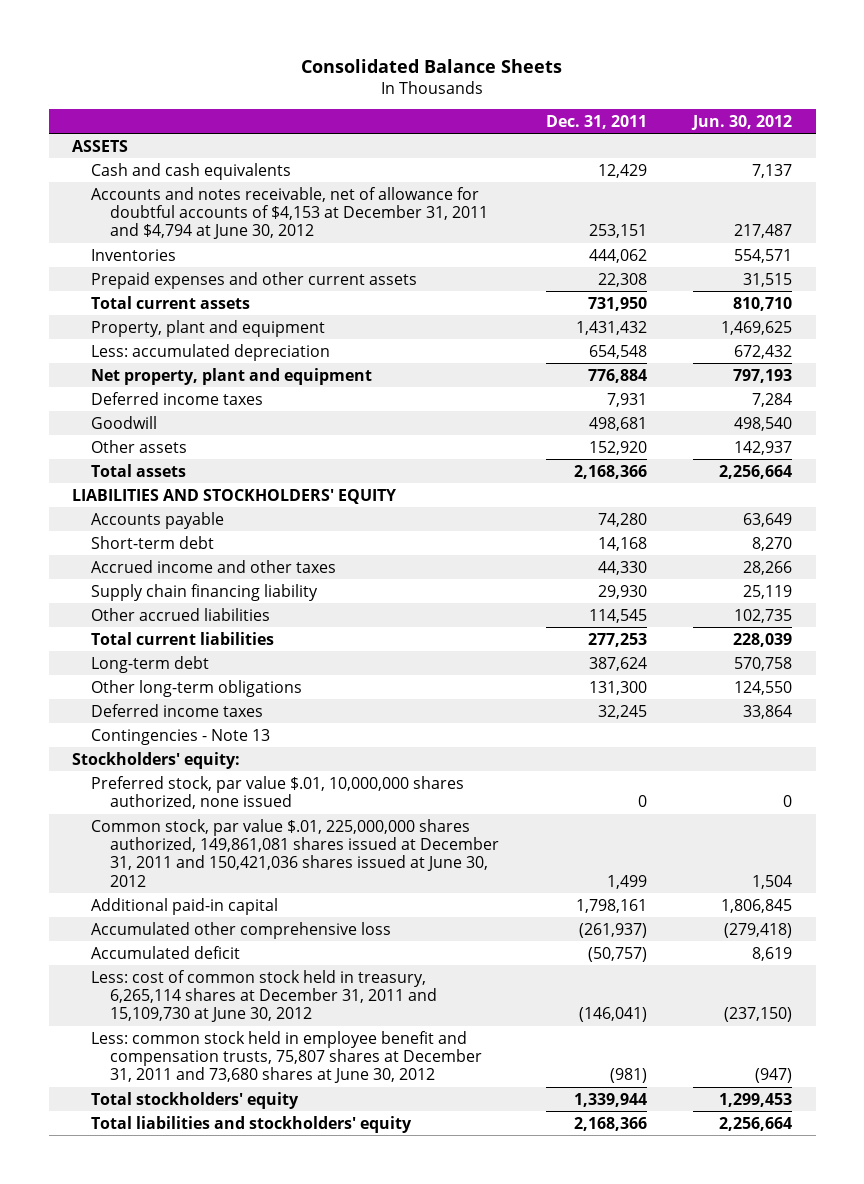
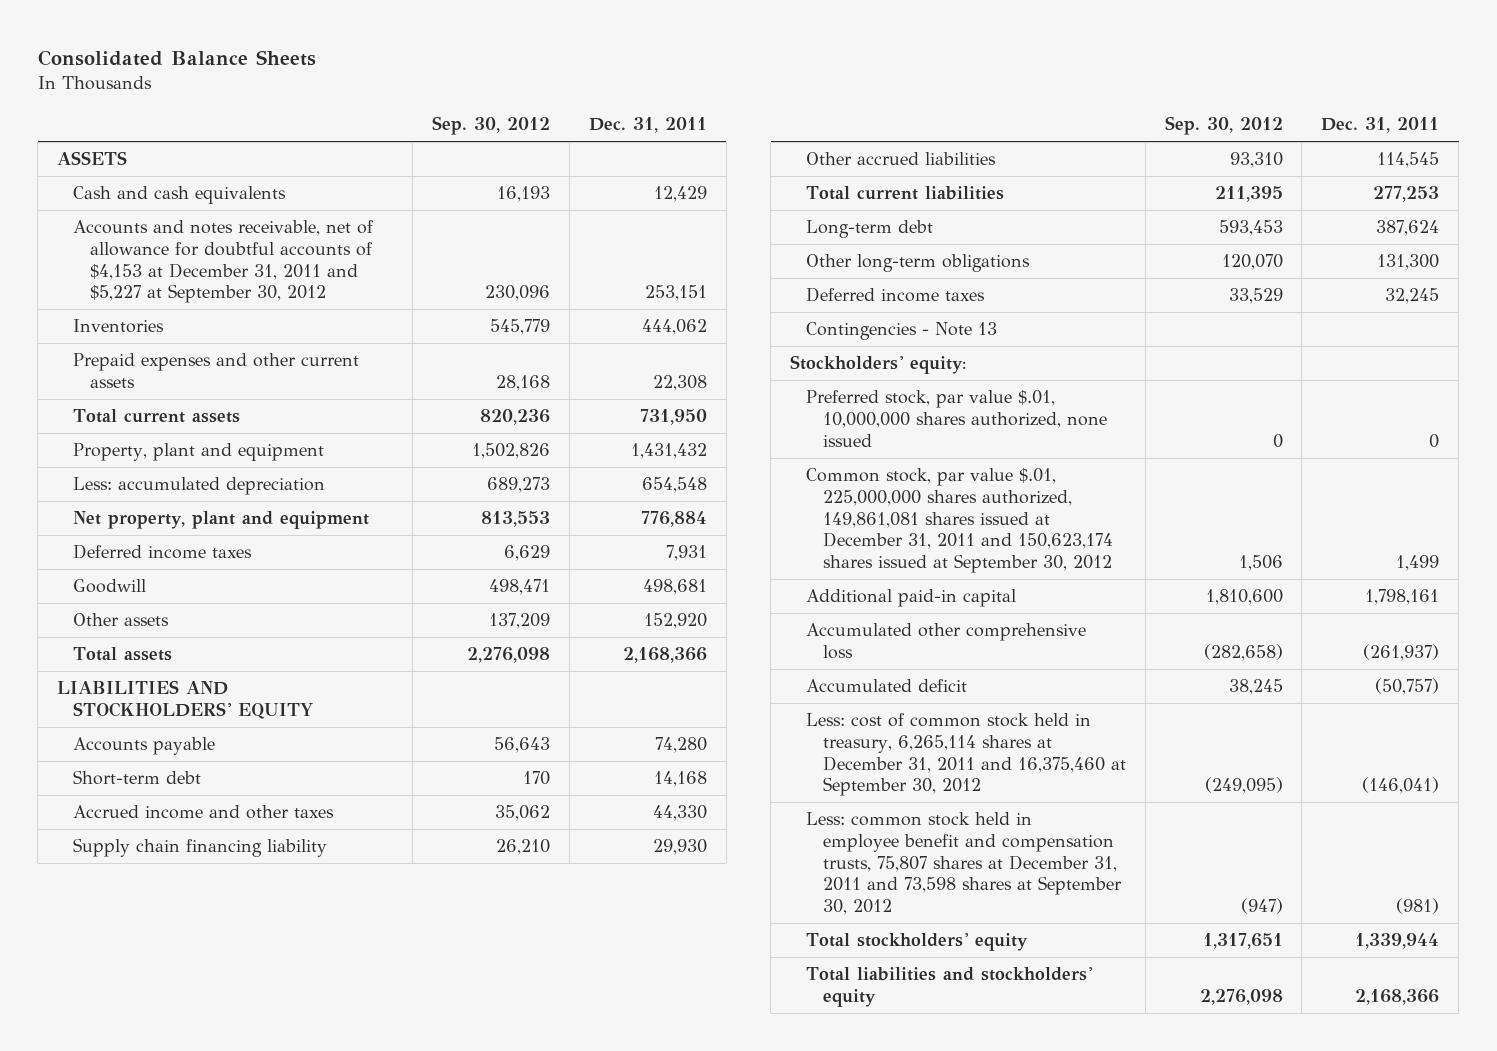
- | Dec. 31, 2011 | Jun. 30, 2012
+ | Sep. 30, 2012 | Dec. 31, 2011
- Accounts and notes receivable, net of allowance for doubtful accounts of $4,153 at December 31, 2011 and $4,794 at June 30, 2012 | 253,151 | 217,487
+ Accounts and notes receivable, net of allowance for doubtful accounts of $4,153 at December 31, 2011 and $5,227 at September 30, 2012 | 230,096 | 253,151
- Common stock, par value $.01, 225,000,000 shares authorized, 149,861,081 shares issued at December 31, 2011 and 150,421,036 shares issued at June 30, 2012 | 1,499 | 1,504
+ Common stock, par value $.01, 225,000,000 shares authorized, 149,861,081 shares issued at December 31, 2011 and 150,623,174 shares issued at September 30, 2012 | 1,506 | 1,499
- Less: cost of common stock held in treasury, 6,265,114 shares at December 31, 2011 and 15,109,730 at June 30, 2012 | (146,041) | (237,150)
- Less: common stock held in employee benefit and compensation trusts, 75,807 shares at December 31, 2011 and 73,680 shares at June 30, 2012 | (981) | (947)
+ Less: cost of common stock held in treasury, 6,265,114 shares at December 31, 2011 and 16,375,460 at September 30, 2012 | (249,095) | (146,041)
+ Less: common stock held in employee benefit and compensation trusts, 75,807 shares at December 31, 2011 and 73,598 shares at September 30, 2012 | (947) | (981)

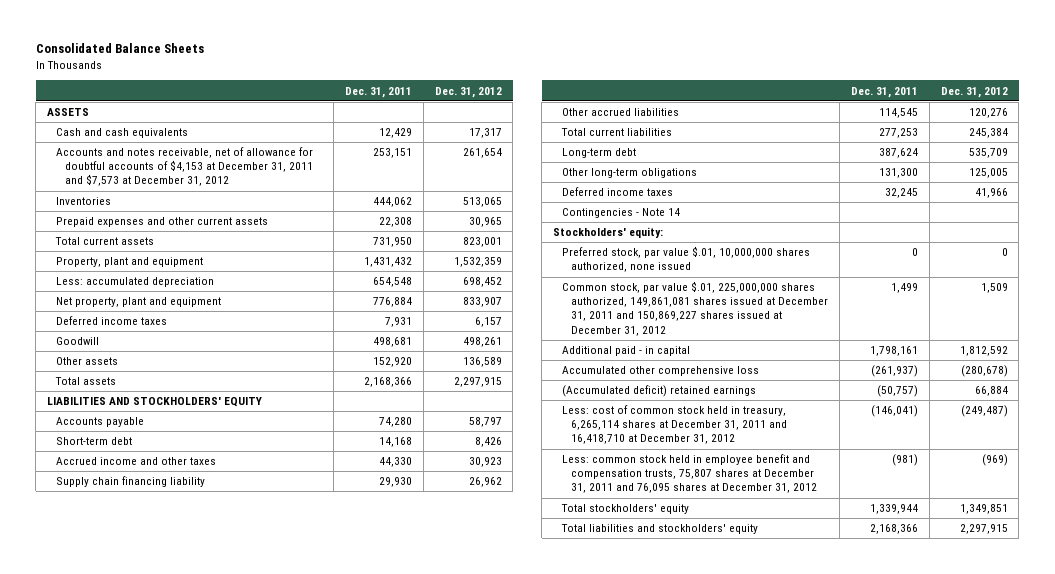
- | Sep. 30, 2012 | Dec. 31, 2011
+ | Dec. 31, 2011 | Dec. 31, 2012
- Accounts and notes receivable, net of allowance for doubtful accounts of $4,153 at December 31, 2011 and $5,227 at September 30, 2012 | 230,096 | 253,151
+ Accounts and notes receivable, net of allowance for doubtful accounts of $4,153 at December 31, 2011 and $7,573 at December 31, 2012 | 253,151 | 261,654
- Contingencies - Note 13
+ Contingencies - Note 14
- Common stock, par value $.01, 225,000,000 shares authorized, 149,861,081 shares issued at December 31, 2011 and 150,623,174 shares issued at September 30, 2012 | 1,506 | 1,499
- Additional paid-in capital | 1,810,600 | 1,798,161
+ Common stock, par value $.01, 225,000,000 shares authorized, 149,861,081 shares issued at December 31, 2011 and 150,869,227 shares issued at December 31, 2012 | 1,499 | 1,509
+ Additional paid - in capital | 1,798,161 | 1,812,592
- Accumulated deficit | 38,245 | (50,757)
- Less: cost of common stock held in treasury, 6,265,114 shares at December 31, 2011 and 16,375,460 at September 30, 2012 | (249,095) | (146,041)
- Less: common stock held in employee benefit and compensation trusts, 75,807 shares at December 31, 2011 and 73,598 shares at September 30, 2012 | (947) | (981)
+ (Accumulated deficit) retained earnings | (50,757) | 66,884
+ Less: cost of common stock held in treasury, 6,265,114 shares at December 31, 2011 and 16,418,710 at December 31, 2012 | (146,041) | (249,487)
+ Less: common stock held in employee benefit and compensation trusts, 75,807 shares at December 31, 2011 and 76,095 shares at December 31, 2012 | (981) | (969)

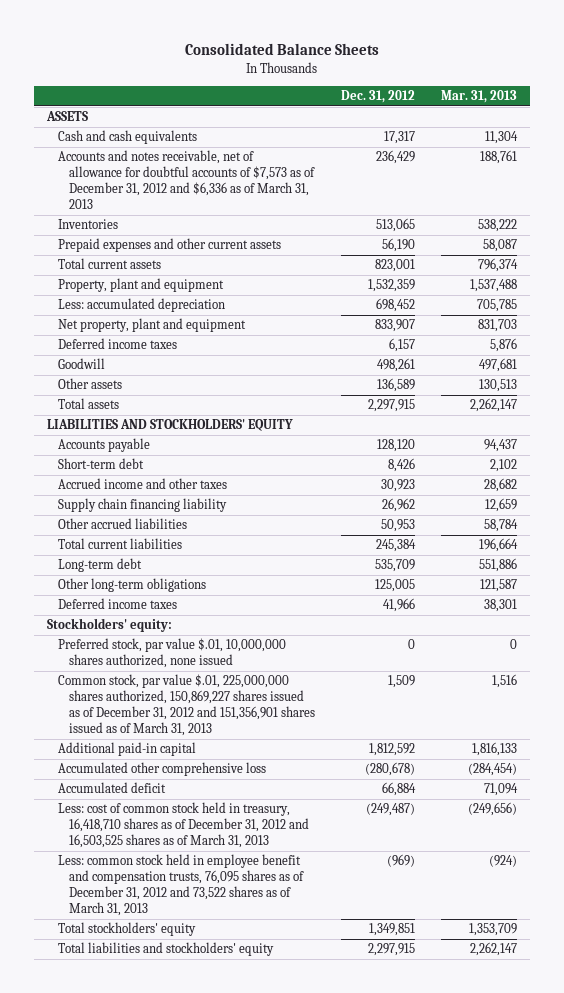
- | Dec. 31, 2011 | Dec. 31, 2012
+ | Dec. 31, 2012 | Mar. 31, 2013
- Accounts and notes receivable, net of allowance for doubtful accounts of $4,153 at December 31, 2011 and $7,573 at December 31, 2012 | 253,151 | 261,654
+ Accounts and notes receivable, net of allowance for doubtful accounts of $7,573 as of December 31, 2012 and $6,336 as of March 31, 2013 | 236,429 | 188,761
- Prepaid expenses and other current assets | 22,308 | 30,965
+ Prepaid expenses and other current assets | 56,190 | 58,087
- Accounts payable | 74,280 | 58,797
+ Accounts payable | 128,120 | 94,437
- Other accrued liabilities | 114,545 | 120,276
+ Other accrued liabilities | 50,953 | 58,784
- Contingencies - Note 14
- Common stock, par value $.01, 225,000,000 shares authorized, 149,861,081 shares issued at December 31, 2011 and 150,869,227 shares issued at December 31, 2012 | 1,499 | 1,509
- Additional paid - in capital | 1,798,161 | 1,812,592
+ Common stock, par value $.01, 225,000,000 shares authorized, 150,869,227 shares issued as of December 31, 2012 and 151,356,901 shares issued as of March 31, 2013 | 1,509 | 1,516
+ Additional paid-in capital | 1,812,592 | 1,816,133
- (Accumulated deficit) retained earnings | (50,757) | 66,884
- Less: cost of common stock held in treasury, 6,265,114 shares at December 31, 2011 and 16,418,710 at December 31, 2012 | (146,041) | (249,487)
- Less: common stock held in employee benefit and compensation trusts, 75,807 shares at December 31, 2011 and 76,095 shares at December 31, 2012 | (981) | (969)
+ Accumulated deficit | 66,884 | 71,094
+ Less: cost of common stock held in treasury, 16,418,710 shares as of December 31, 2012 and 16,503,525 shares as of March 31, 2013 | (249,487) | (249,656)
+ Less: common stock held in employee benefit and compensation trusts, 76,095 shares as of December 31, 2012 and 73,522 shares as of March 31, 2013 | (969) | (924)

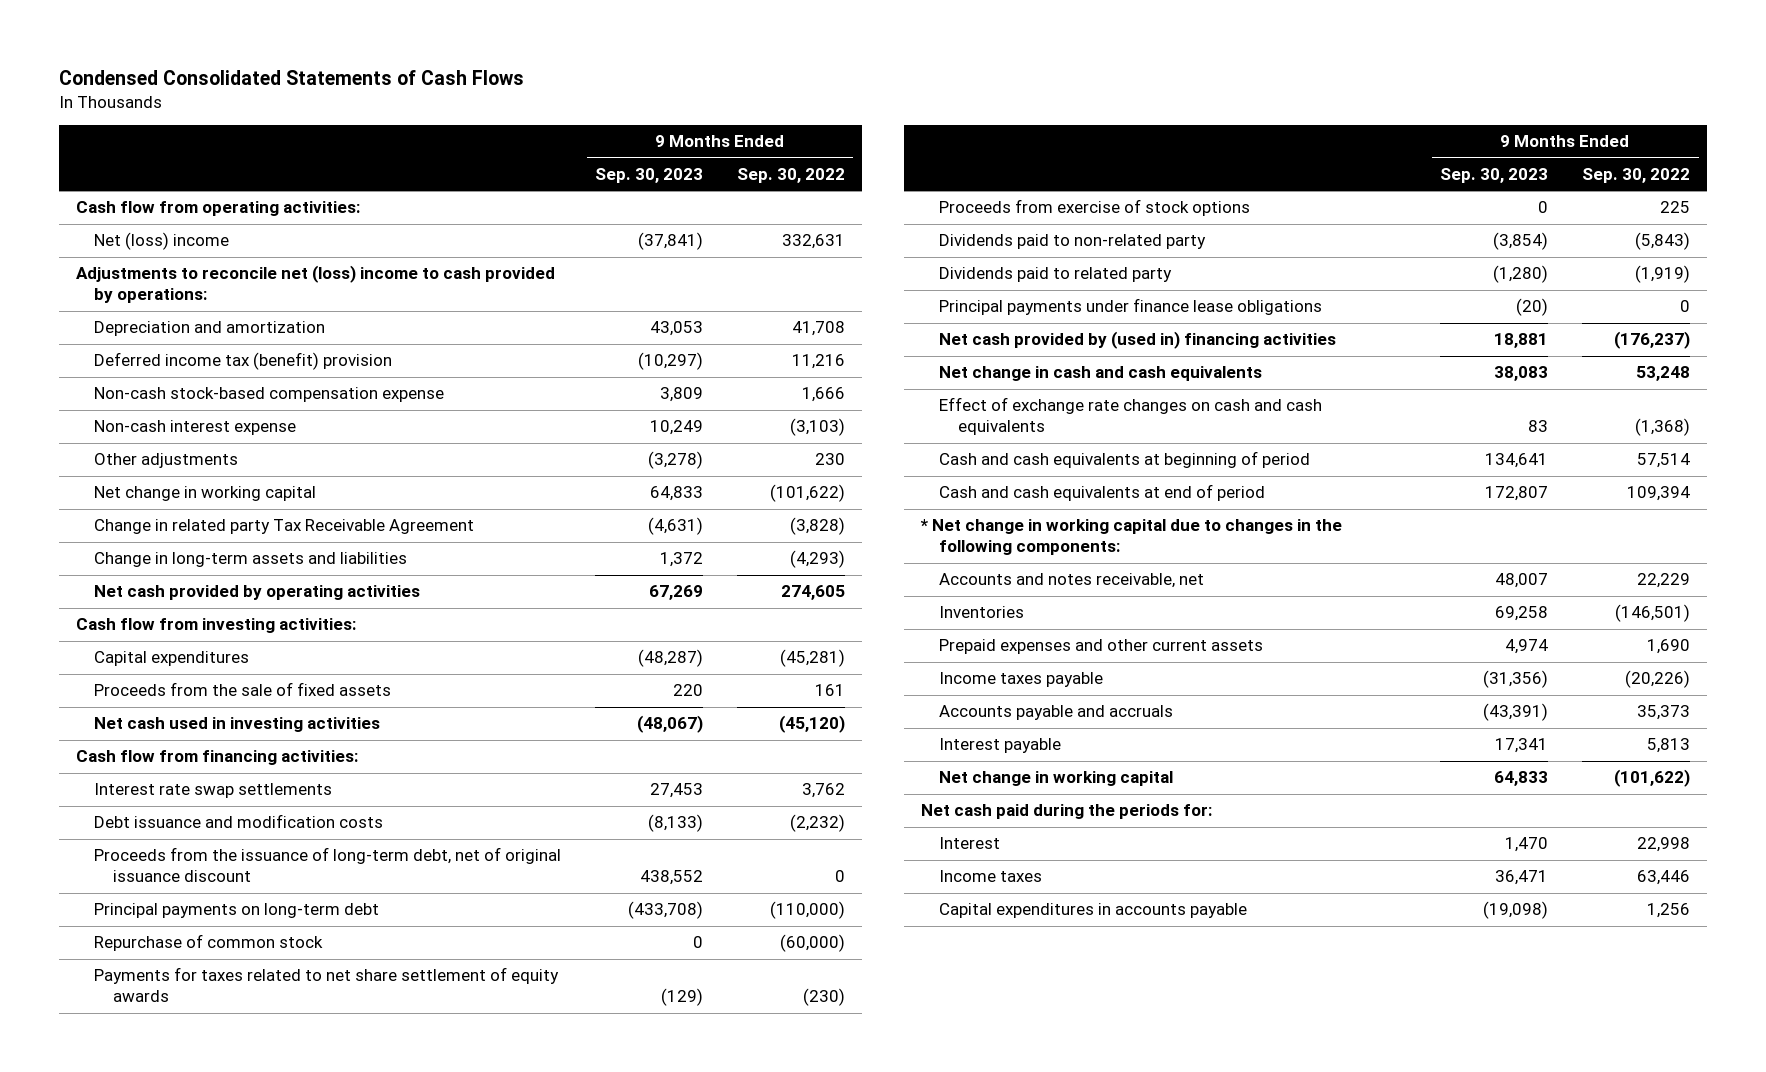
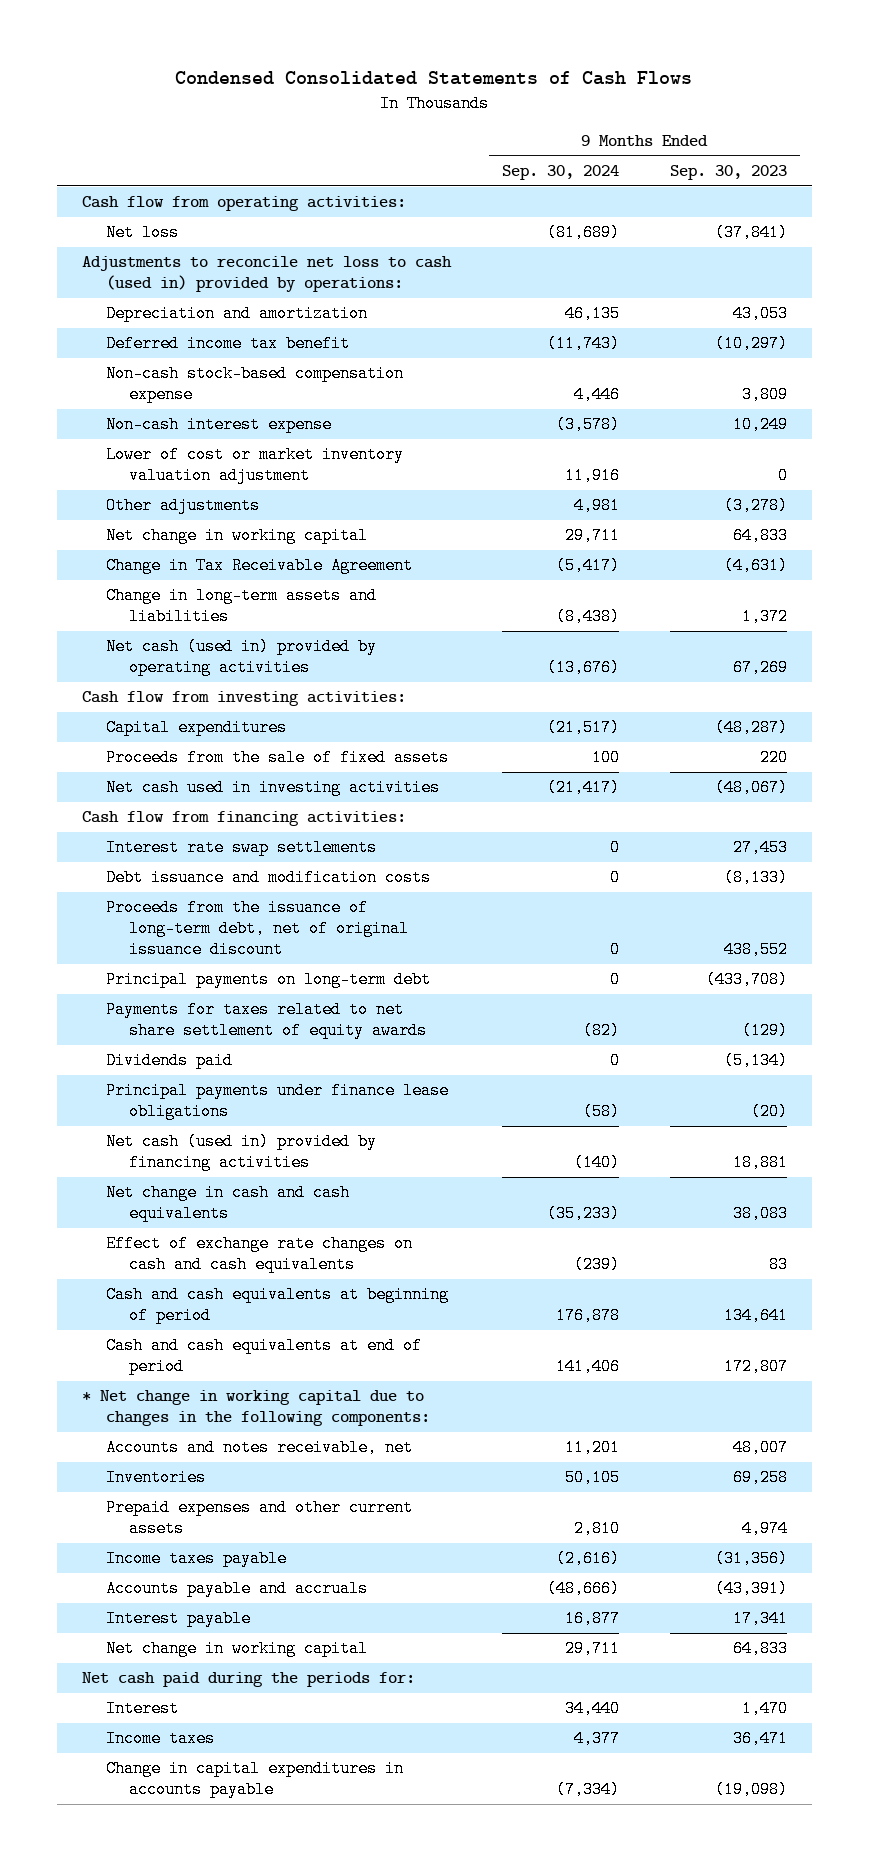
- | 9 Months Ended Sep. 30, 2023 | 9 Months Ended Sep. 30, 2022
+ | 9 Months Ended Sep. 30, 2024 | 9 Months Ended Sep. 30, 2023
- Net (loss) income | (37,841) | 332,631
- Adjustments to reconcile net (loss) income to cash provided by operations:
+ Net loss | (81,689) | (37,841)
+ Adjustments to reconcile net loss to cash (used in) provided by operations:
- Deferred income tax (benefit) provision | (10,297) | 11,216
+ Deferred income tax benefit | (11,743) | (10,297)
+ Lower of cost or market inventory valuation adjustment | 11,916 | 0
- Change in related party Tax Receivable Agreement | (4,631) | (3,828)
+ Change in Tax Receivable Agreement | (5,417) | (4,631)
- Net cash provided by operating activities | 67,269 | 274,605
+ Net cash (used in) provided by operating activities | (13,676) | 67,269
- Repurchase of common stock | 0 | (60,000)
- Proceeds from exercise of stock options | 0 | 225
- Dividends paid to non-related party | (3,854) | (5,843)
- Dividends paid to related party | (1,280) | (1,919)
+ Dividends paid | 0 | (5,134)
- Net cash provided by (used in) financing activities | 18,881 | (176,237)
+ Net cash (used in) provided by financing activities | (140) | 18,881
- Capital expenditures in accounts payable | (19,098) | 1,256
+ Change in capital expenditures in accounts payable | (7,334) | (19,098)

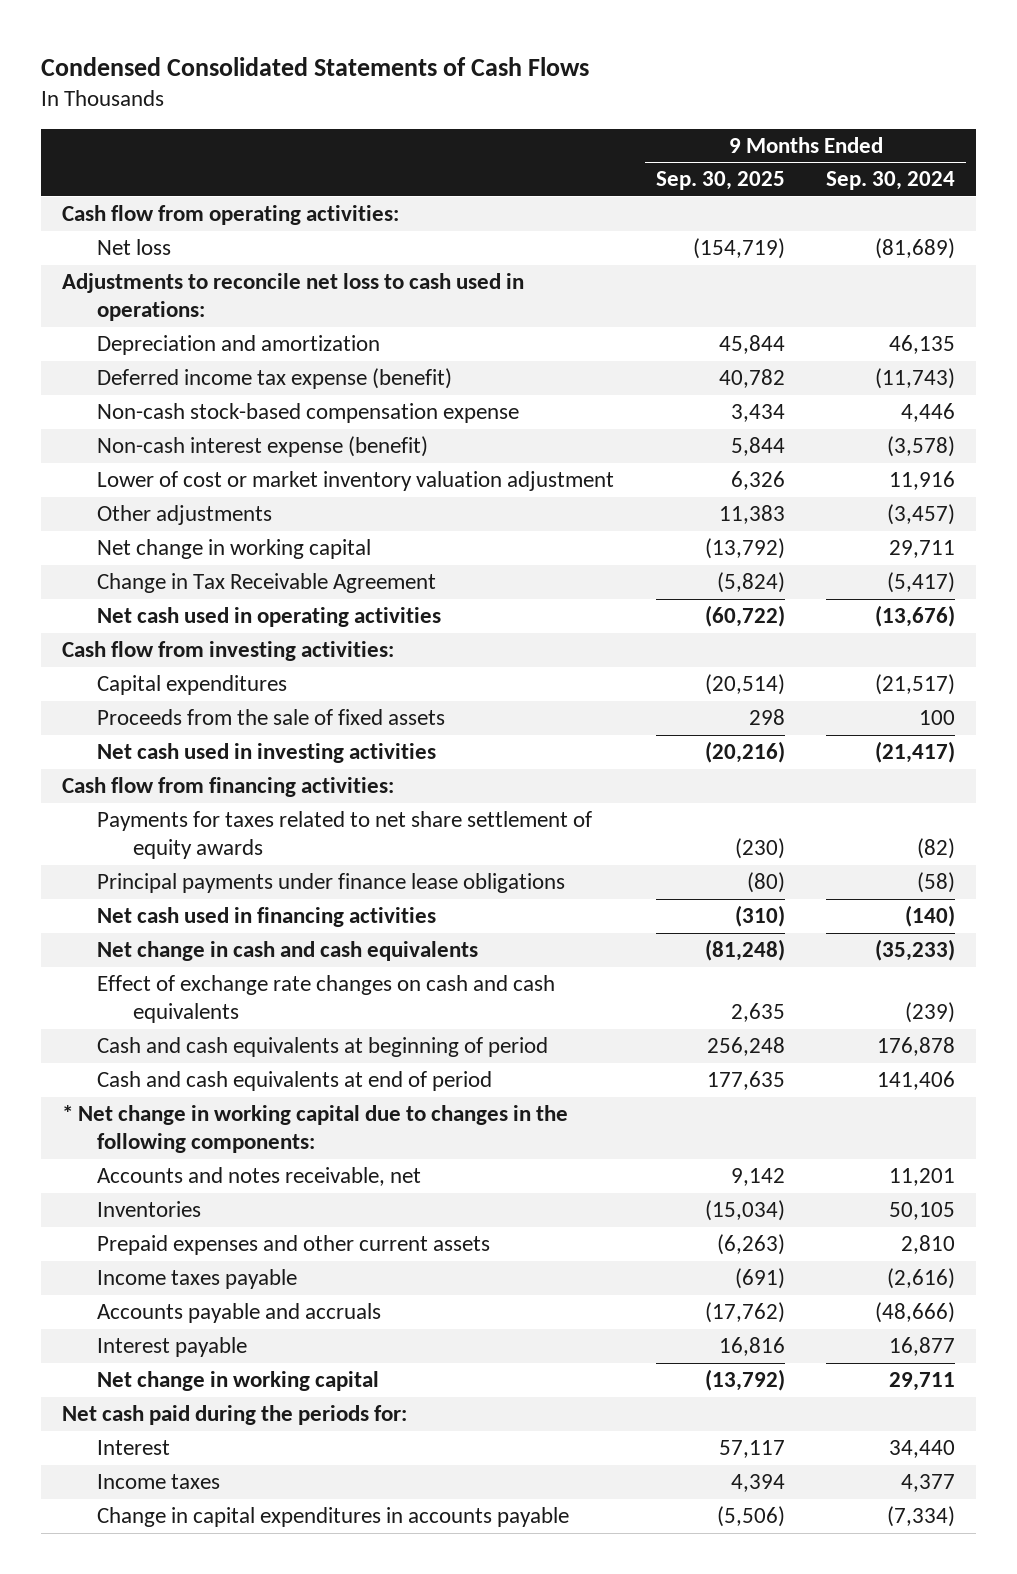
- | 9 Months Ended Sep. 30, 2024 | 9 Months Ended Sep. 30, 2023
+ | 9 Months Ended Sep. 30, 2025 | 9 Months Ended Sep. 30, 2024
- Adjustments to reconcile net loss to cash (used in) provided by operations:
+ Adjustments to reconcile net loss to cash used in operations:
- Deferred income tax benefit | (11,743) | (10,297)
+ Deferred income tax expense (benefit) | 40,782 | (11,743)
- Non-cash interest expense | (3,578) | 10,249
+ Non-cash interest expense (benefit) | 5,844 | (3,578)
- Other adjustments | 4,981 | (3,278)
+ Other adjustments | 11,383 | (3,457)
- Change in long-term assets and liabilities | (8,438) | 1,372
- Net cash (used in) provided by operating activities | (13,676) | 67,269
+ Net cash used in operating activities | (60,722) | (13,676)
- Interest rate swap settlements | 0 | 27,453
- Debt issuance and modification costs | 0 | (8,133)
- Proceeds from the issuance of long-term debt, net of original issuance discount | 0 | 438,552
- Principal payments on long-term debt | 0 | (433,708)
- Dividends paid | 0 | (5,134)
- Net cash (used in) provided by financing activities | (140) | 18,881
+ Net cash used in financing activities | (310) | (140)

